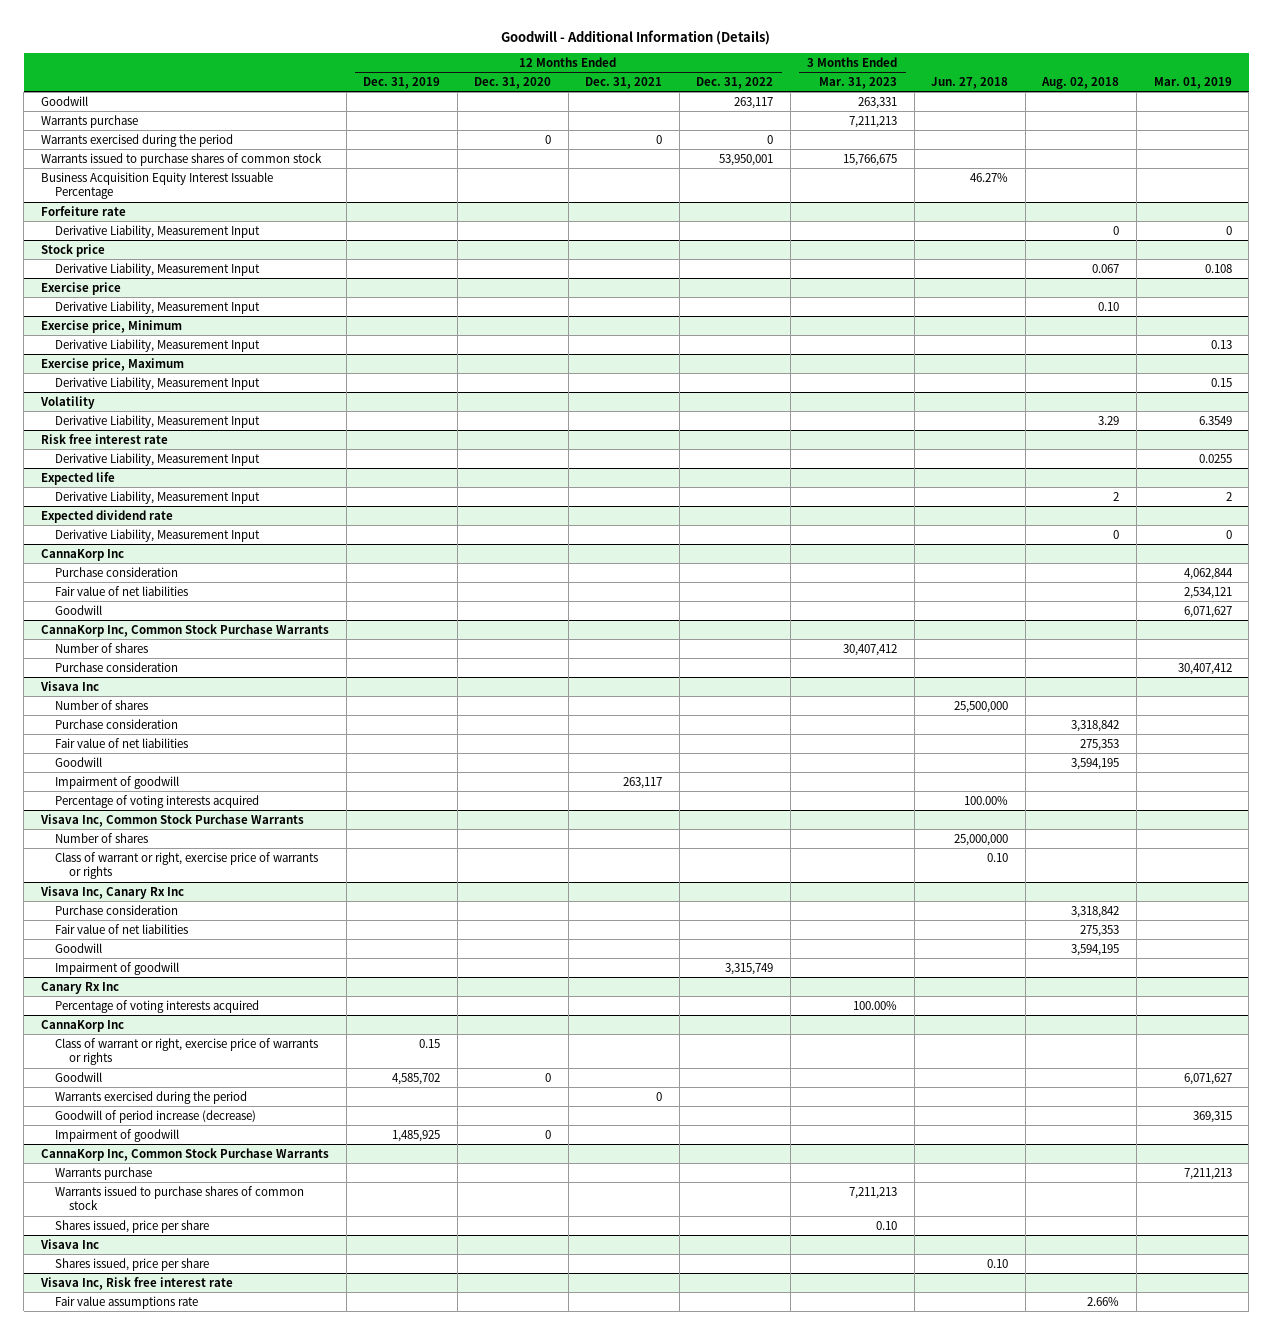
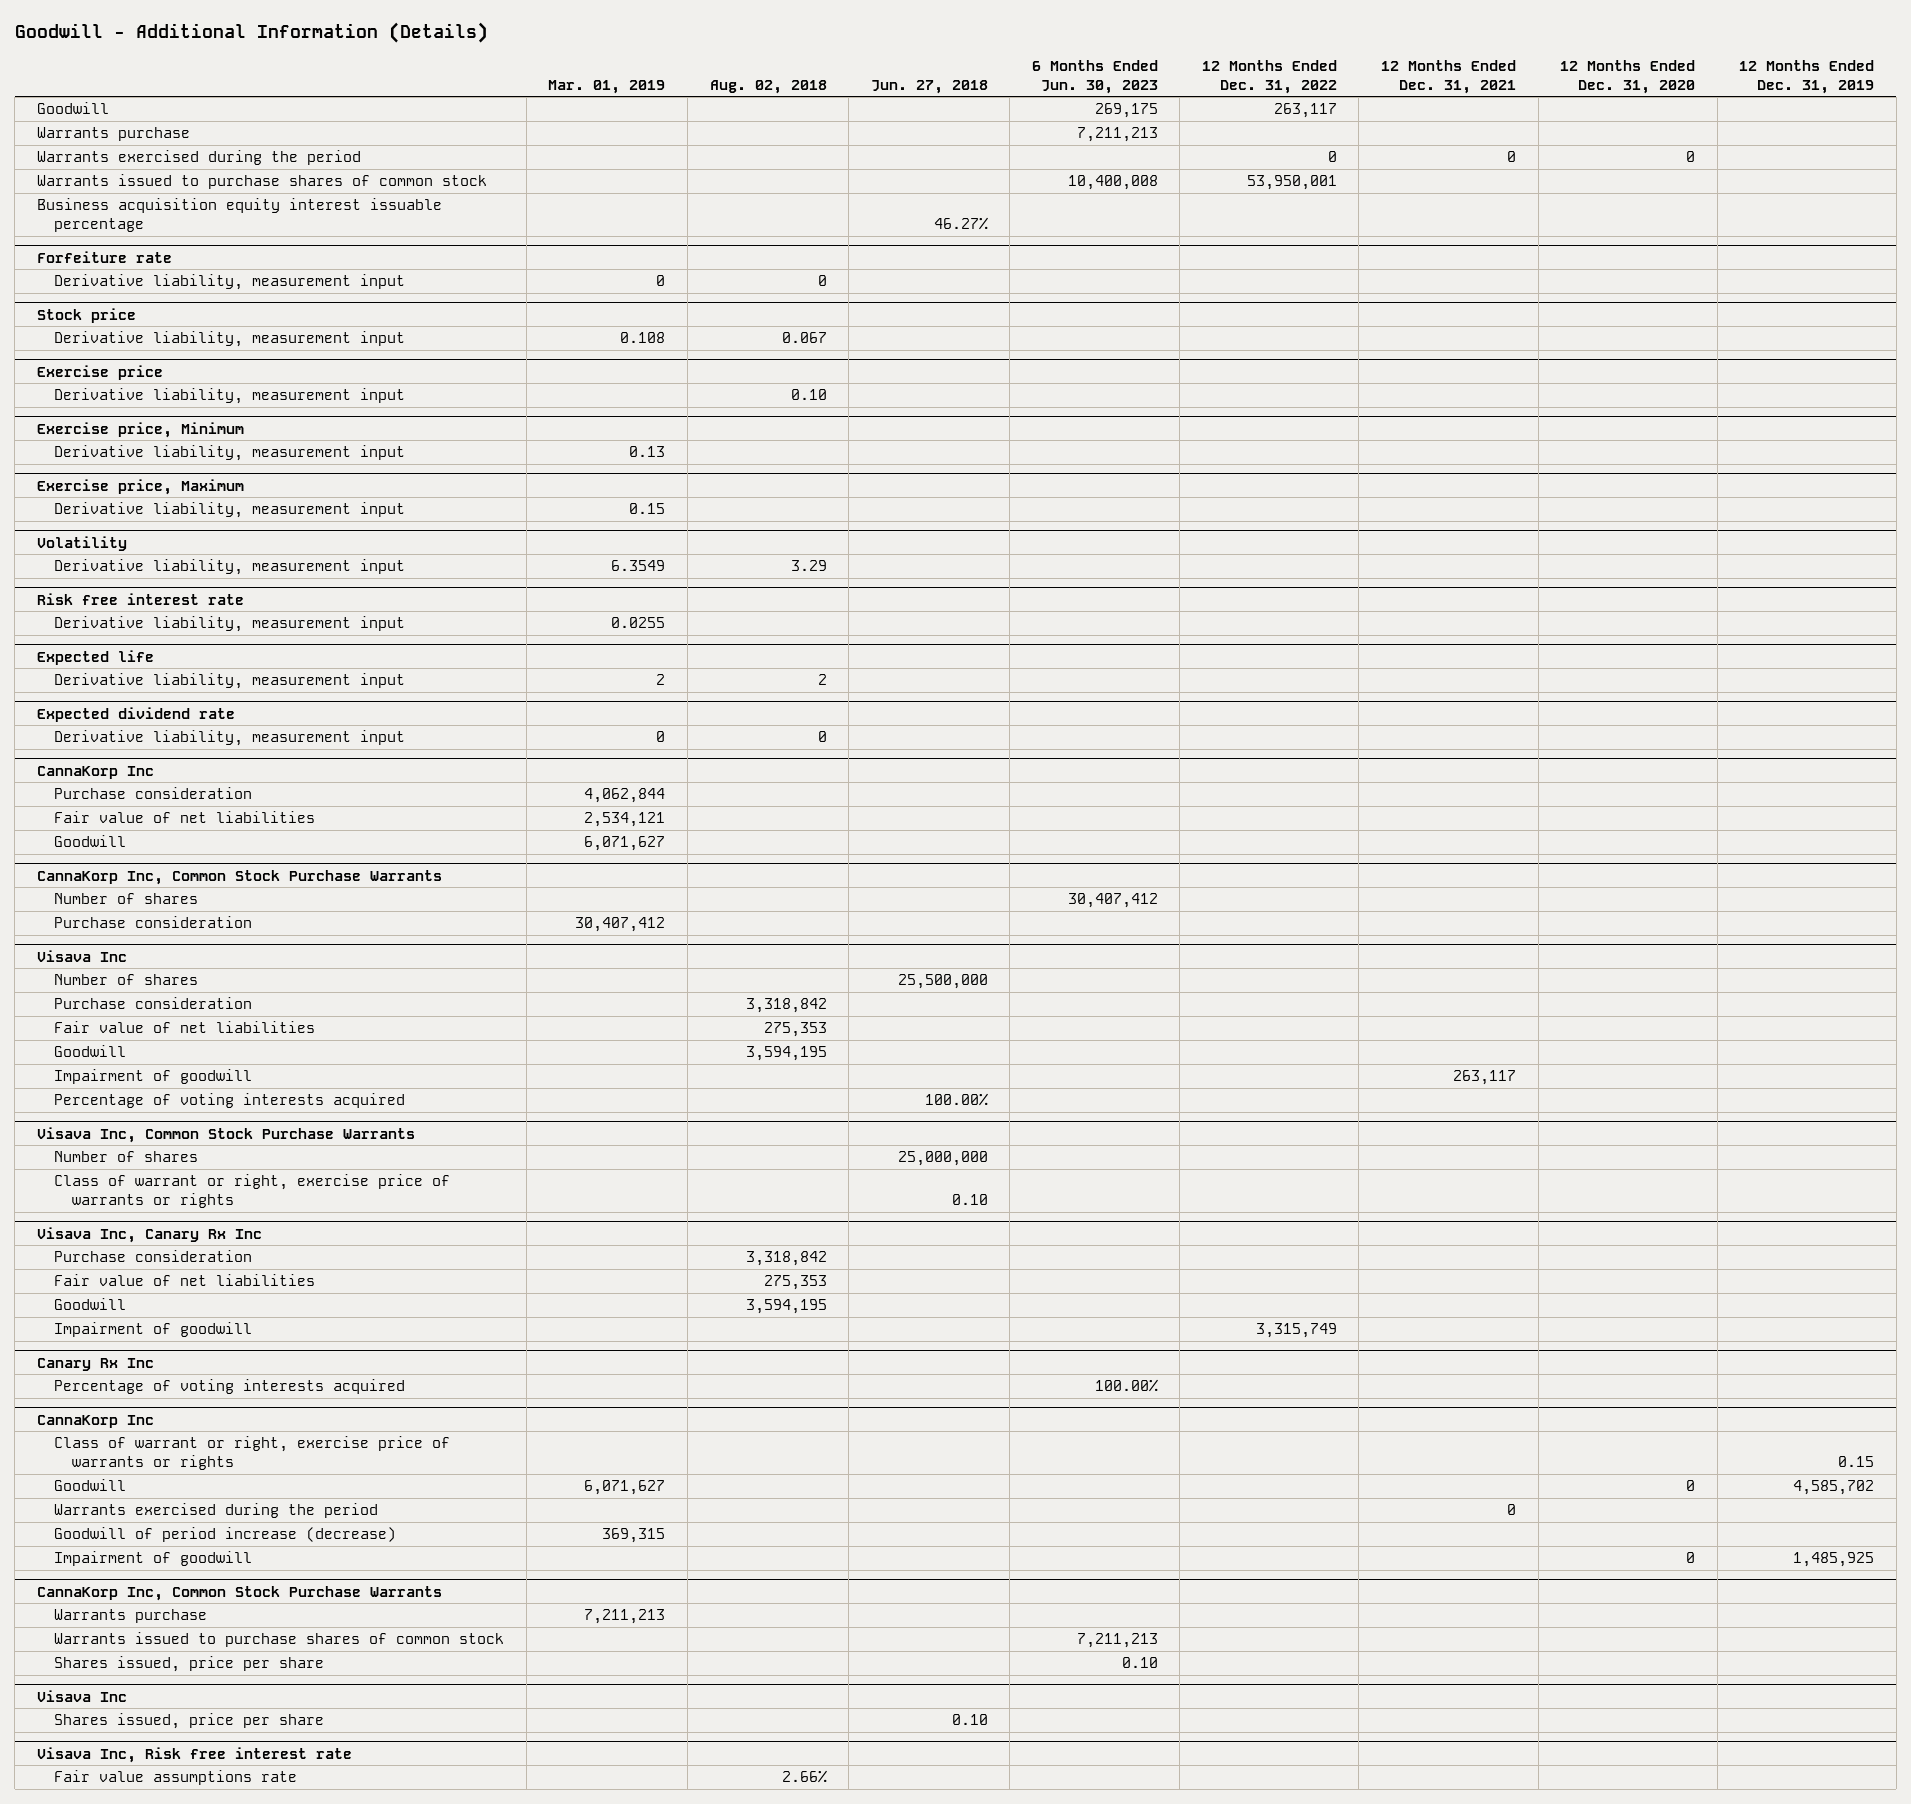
- | 12 Months Ended Dec. 31, 2019 | 12 Months Ended Dec. 31, 2020 | 12 Months Ended Dec. 31, 2021 | 12 Months Ended Dec. 31, 2022 | 3 Months Ended Mar. 31, 2023 | Jun. 27, 2018 | Aug. 02, 2018 | Mar. 01, 2019
+ | Mar. 01, 2019 | Aug. 02, 2018 | Jun. 27, 2018 | 6 Months Ended Jun. 30, 2023 | 12 Months Ended Dec. 31, 2022 | 12 Months Ended Dec. 31, 2021 | 12 Months Ended Dec. 31, 2020 | 12 Months Ended Dec. 31, 2019
- Business Acquisition Equity Interest Issuable Percentage | | | | | | 46.27% | |
+ Business acquisition equity interest issuable percentage | | | 46.27% | | | | |
@ Forfeiture rate
- Derivative Liability, Measurement Input | | | | | | | 0 | 0
+ Derivative liability, measurement input | 0 | 0 | | | | | |
@ Stock price
- Derivative Liability, Measurement Input | | | | | | | 0.067 | 0.108
+ Derivative liability, measurement input | 0.108 | 0.067 | | | | | |
@ Exercise price
- Derivative Liability, Measurement Input | | | | | | | 0.10 |
+ Derivative liability, measurement input | | 0.10 | | | | | |
@ Exercise price, Minimum
- Derivative Liability, Measurement Input | | | | | | | | 0.13
+ Derivative liability, measurement input | 0.13 | | | | | | |
@ Exercise price, Maximum
- Derivative Liability, Measurement Input | | | | | | | | 0.15
+ Derivative liability, measurement input | 0.15 | | | | | | |
@ Volatility
- Derivative Liability, Measurement Input | | | | | | | 3.29 | 6.3549
+ Derivative liability, measurement input | 6.3549 | 3.29 | | | | | |
@ Risk free interest rate
- Derivative Liability, Measurement Input | | | | | | | | 0.0255
+ Derivative liability, measurement input | 0.0255 | | | | | | |
@ Expected life
- Derivative Liability, Measurement Input | | | | | | | 2 | 2
+ Derivative liability, measurement input | 2 | 2 | | | | | |
@ Expected dividend rate
- Derivative Liability, Measurement Input | | | | | | | 0 | 0
+ Derivative liability, measurement input | 0 | 0 | | | | | |

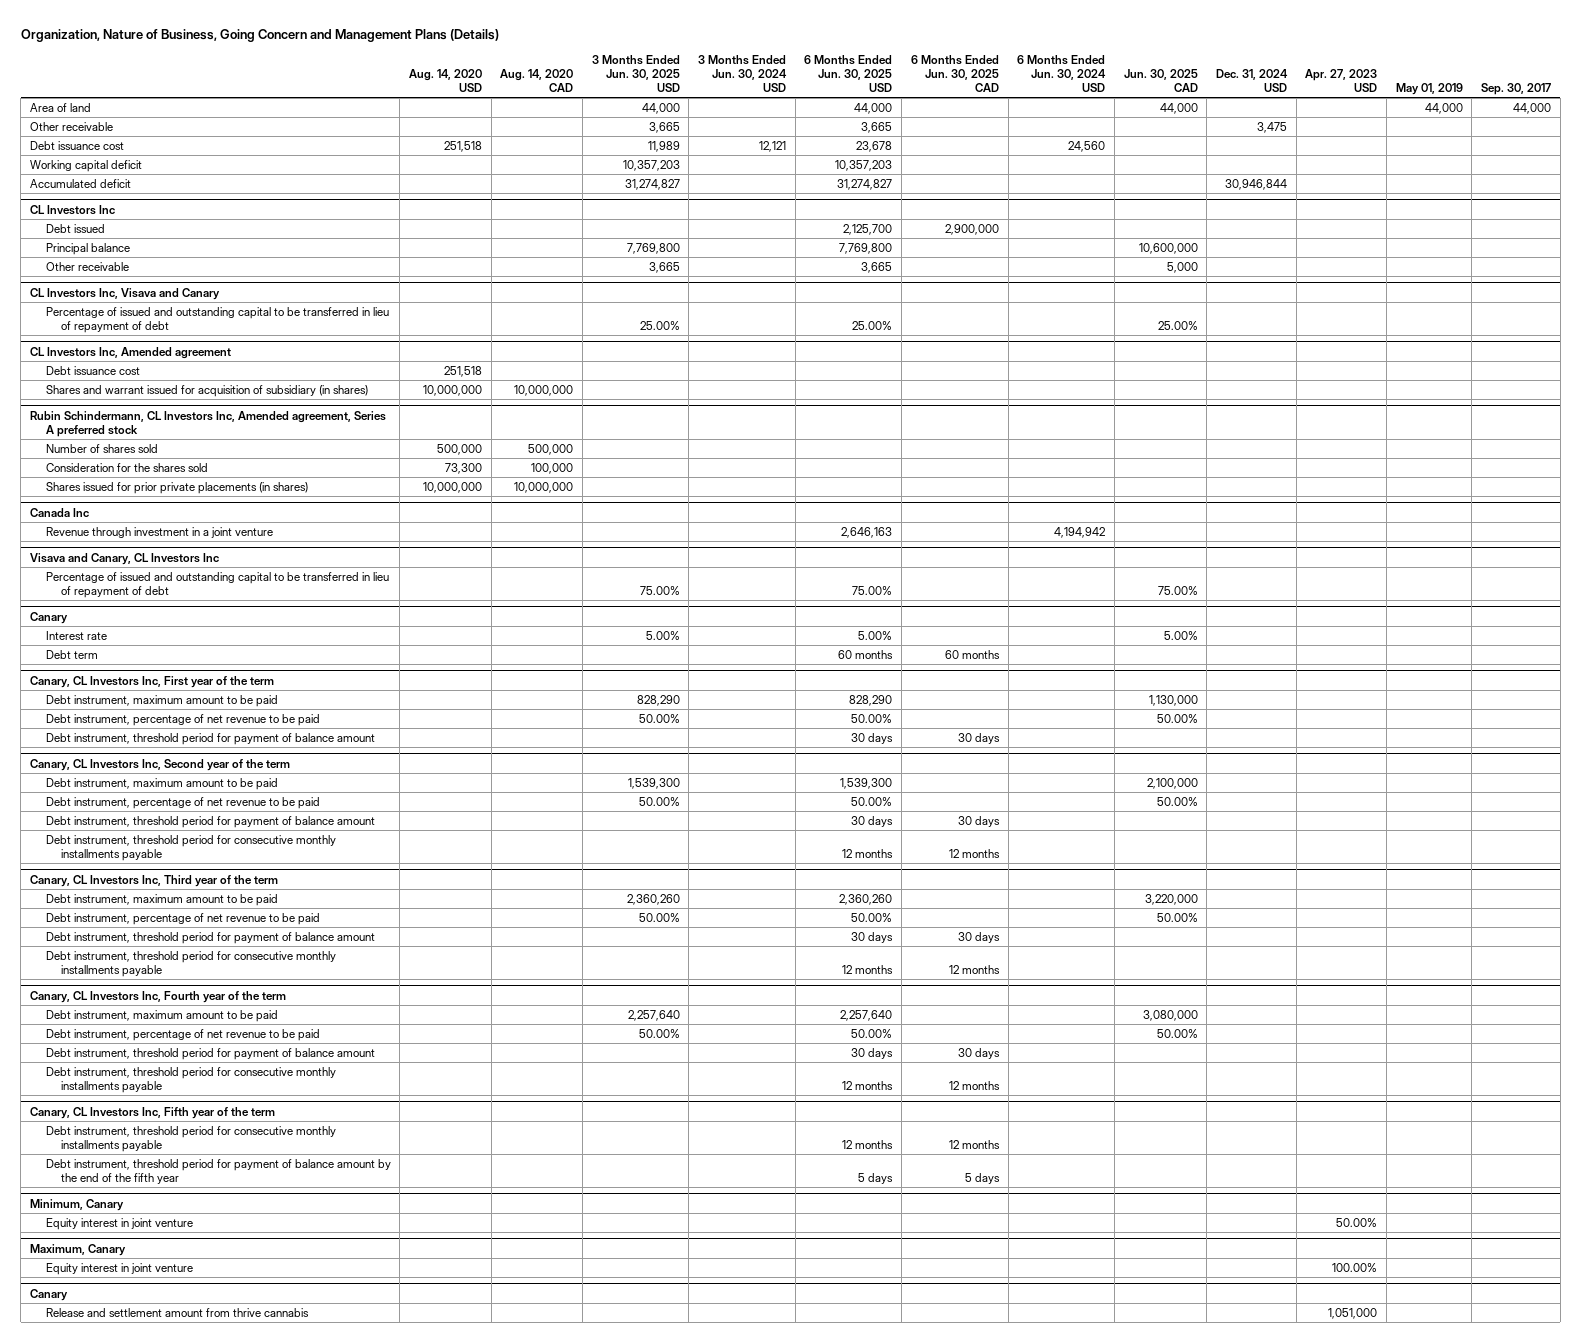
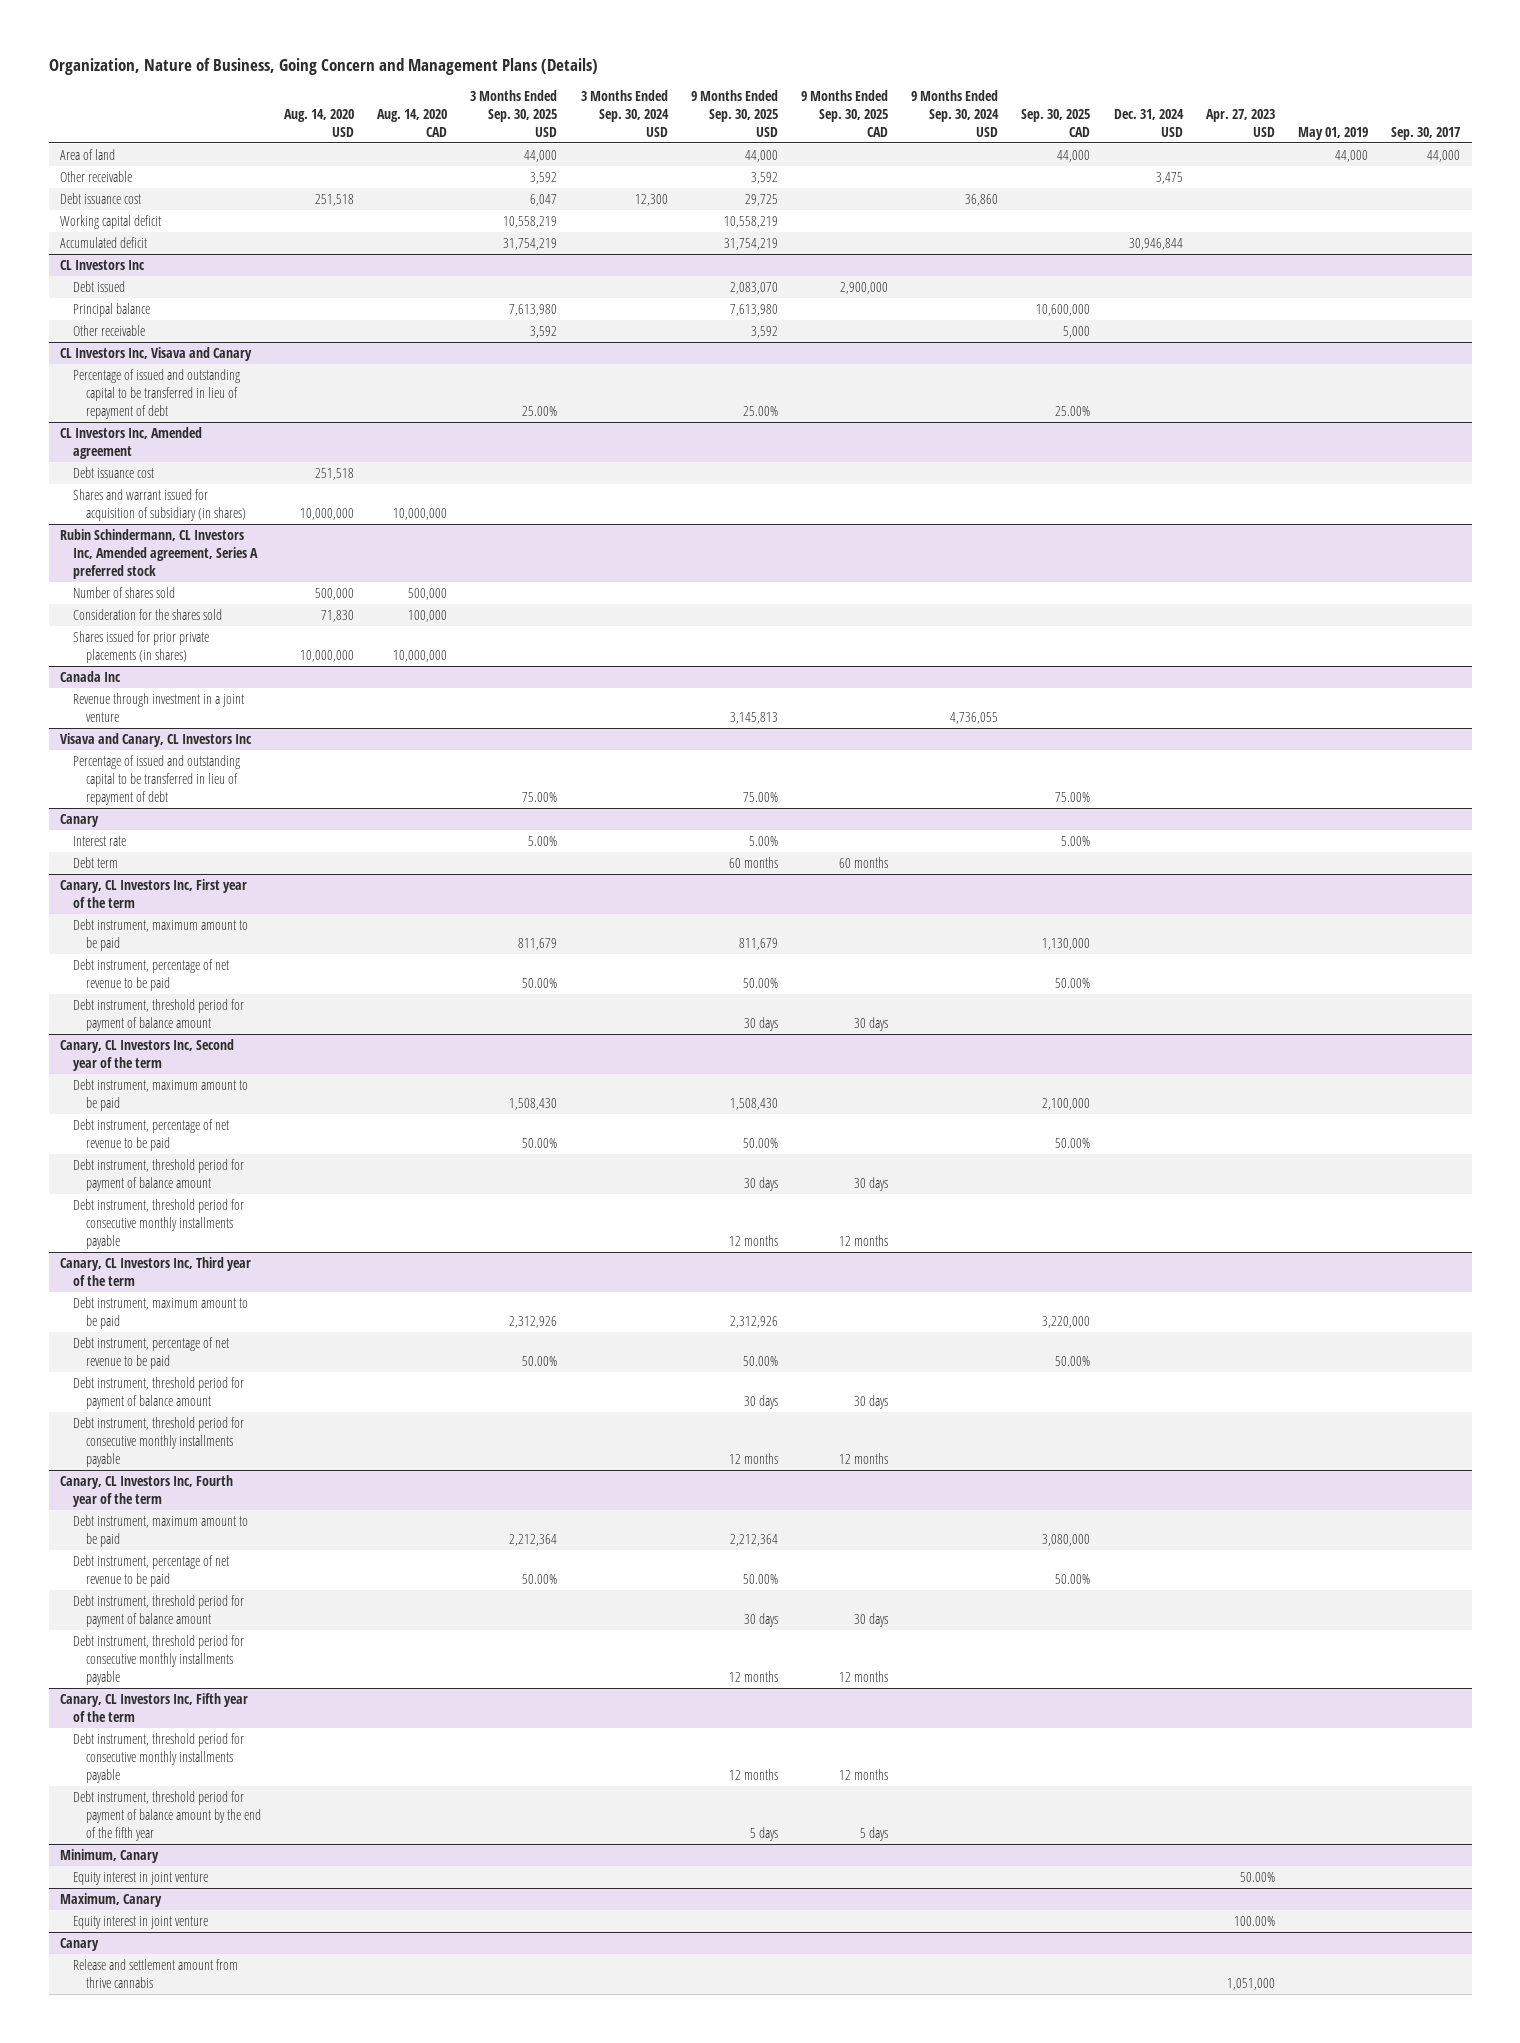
- | Aug. 14, 2020 USD | Aug. 14, 2020 CAD | 3 Months Ended Jun. 30, 2025 USD | 3 Months Ended Jun. 30, 2024 USD | 6 Months Ended Jun. 30, 2025 USD | 6 Months Ended Jun. 30, 2025 CAD | 6 Months Ended Jun. 30, 2024 USD | Jun. 30, 2025 CAD | Dec. 31, 2024 USD | Apr. 27, 2023 USD | May 01, 2019 | Sep. 30, 2017
+ | Aug. 14, 2020 USD | Aug. 14, 2020 CAD | 3 Months Ended Sep. 30, 2025 USD | 3 Months Ended Sep. 30, 2024 USD | 9 Months Ended Sep. 30, 2025 USD | 9 Months Ended Sep. 30, 2025 CAD | 9 Months Ended Sep. 30, 2024 USD | Sep. 30, 2025 CAD | Dec. 31, 2024 USD | Apr. 27, 2023 USD | May 01, 2019 | Sep. 30, 2017
@ Rubin Schindermann, CL Investors Inc, Amended agreement, Series A preferred stock
- Consideration for the shares sold | 73,300 | 100,000 | | | | | | | | | |
+ Consideration for the shares sold | 71,830 | 100,000 | | | | | | | | | |

